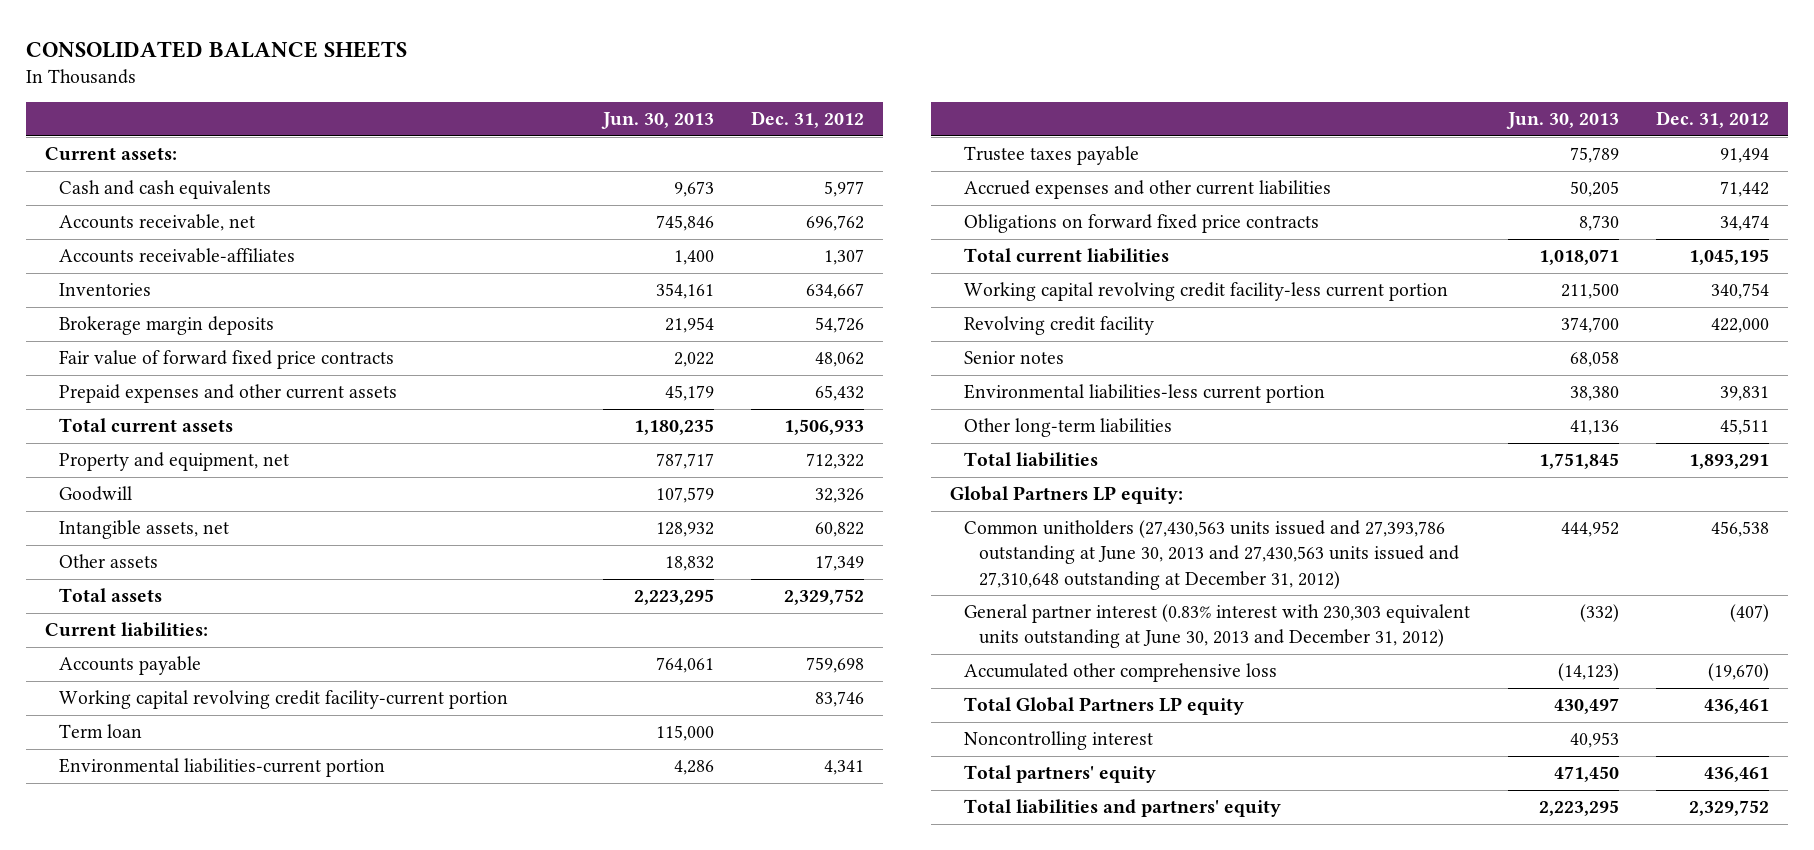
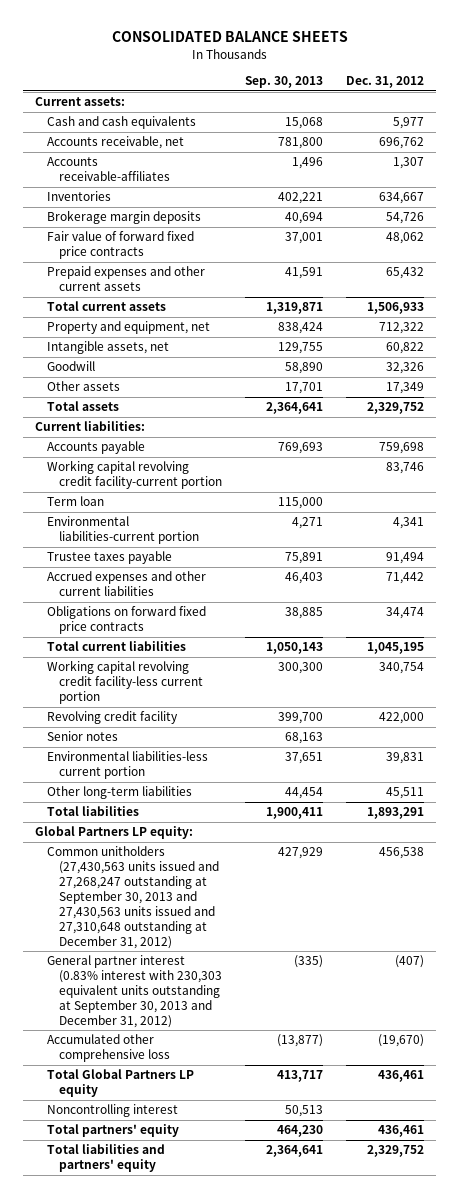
- | Jun. 30, 2013 | Dec. 31, 2012
+ | Sep. 30, 2013 | Dec. 31, 2012
moved down: Goodwill | 58,890 | 32,326
- Common unitholders (27,430,563 units issued and 27,393,786 outstanding at June 30, 2013 and 27,430,563 units issued and 27,310,648 outstanding at December 31, 2012) | 444,952 | 456,538
- General partner interest (0.83% interest with 230,303 equivalent units outstanding at June 30, 2013 and December 31, 2012) | (332) | (407)
+ Common unitholders (27,430,563 units issued and 27,268,247 outstanding at September 30, 2013 and 27,430,563 units issued and 27,310,648 outstanding at December 31, 2012) | 427,929 | 456,538
+ General partner interest (0.83% interest with 230,303 equivalent units outstanding at September 30, 2013 and December 31, 2012) | (335) | (407)

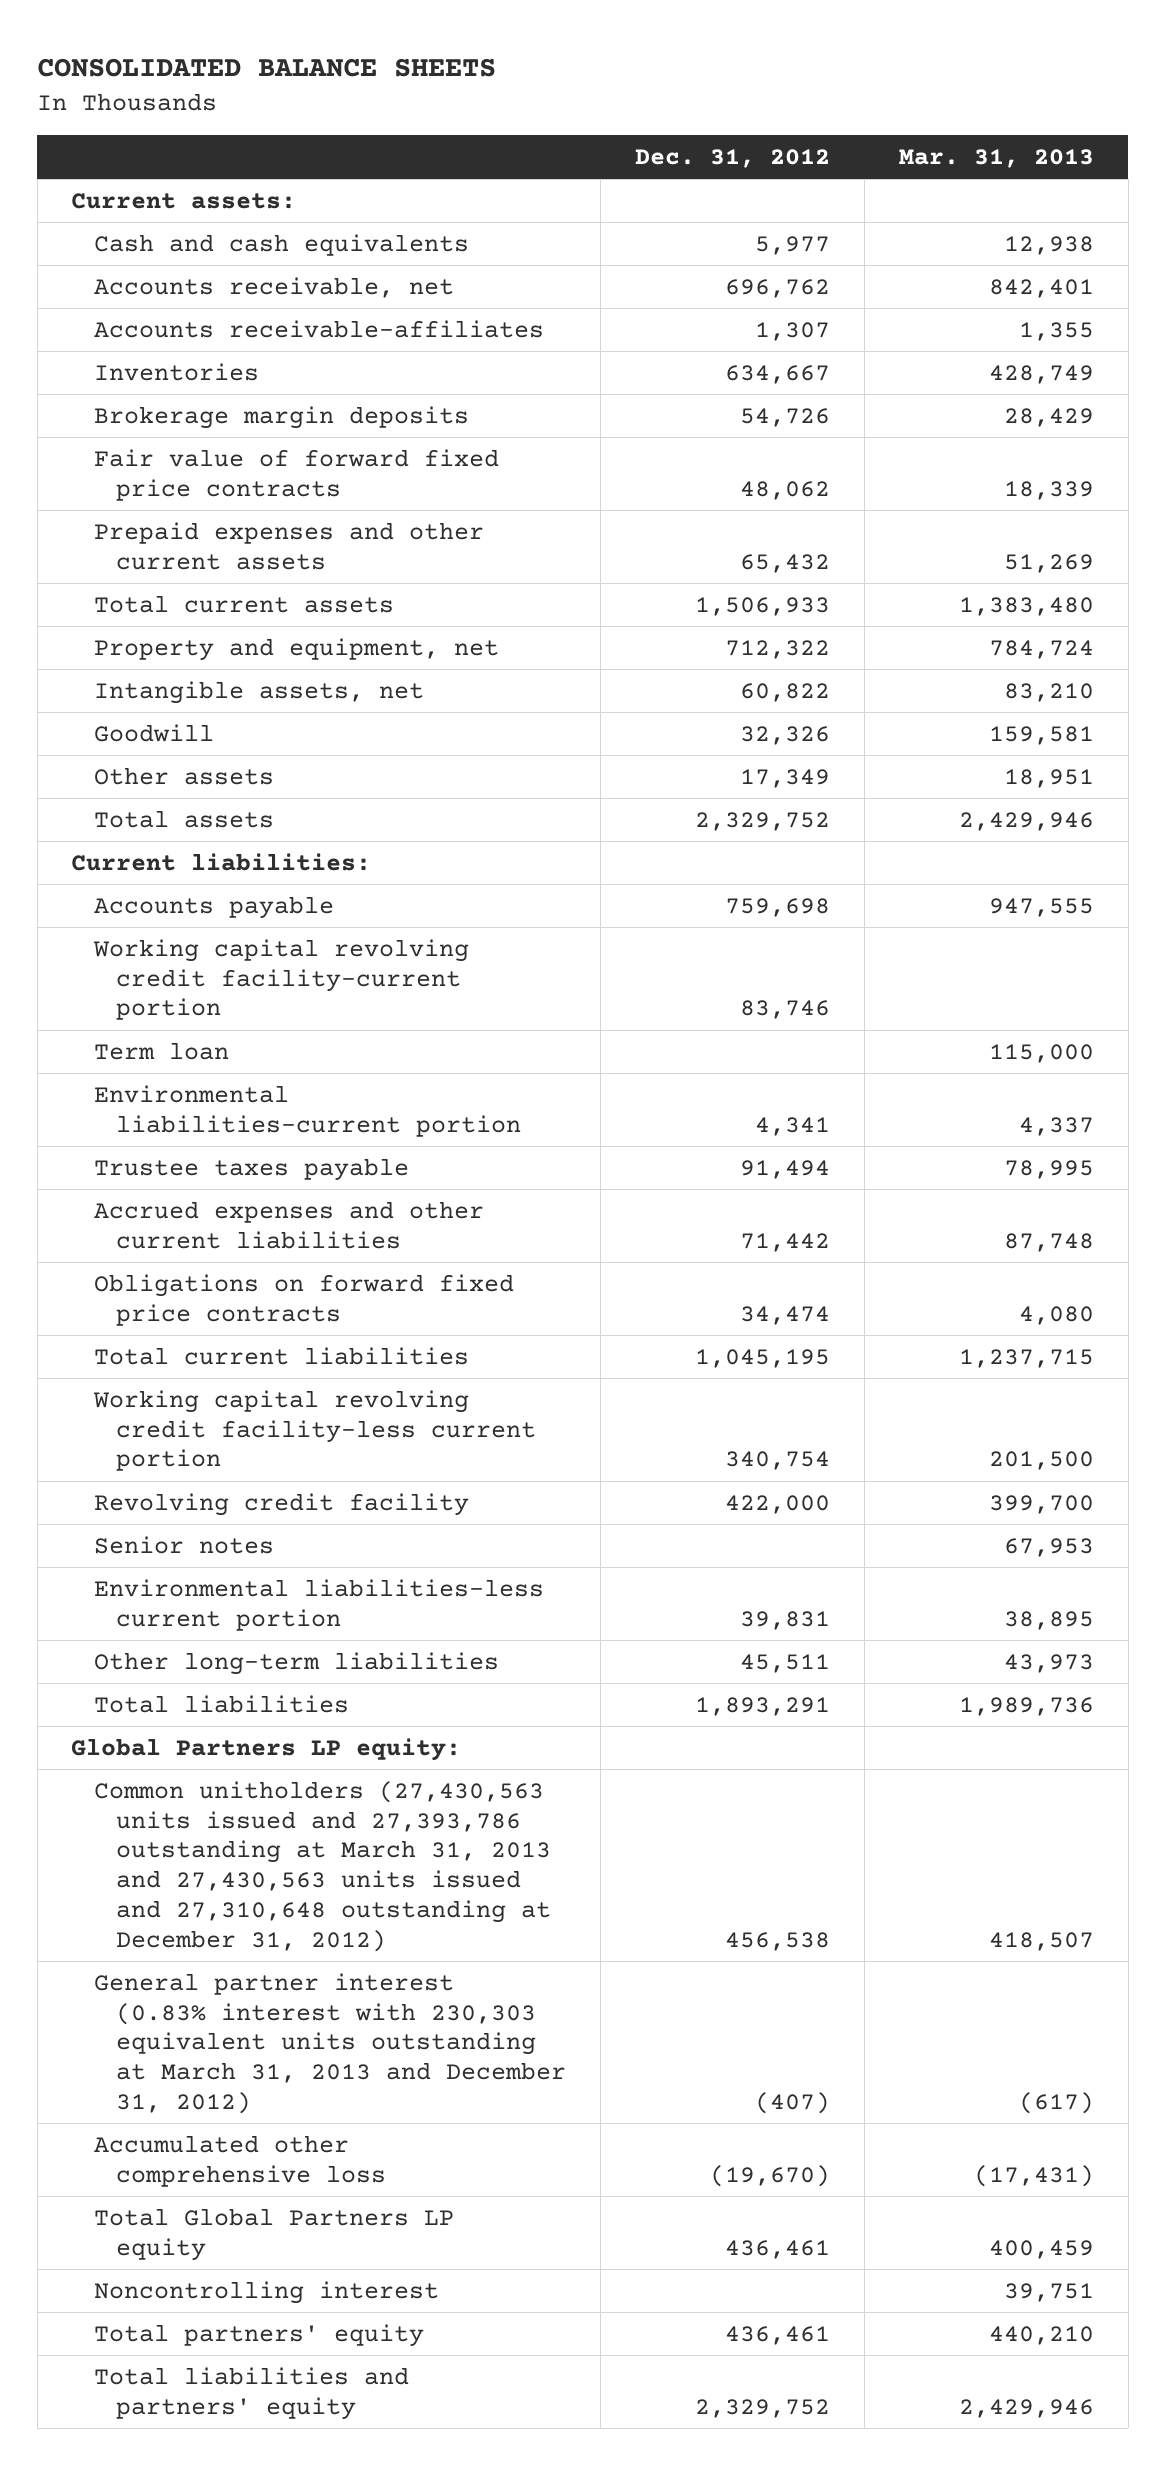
- | Sep. 30, 2013 | Dec. 31, 2012
+ | Dec. 31, 2012 | Mar. 31, 2013
- Common unitholders (27,430,563 units issued and 27,268,247 outstanding at September 30, 2013 and 27,430,563 units issued and 27,310,648 outstanding at December 31, 2012) | 427,929 | 456,538
- General partner interest (0.83% interest with 230,303 equivalent units outstanding at September 30, 2013 and December 31, 2012) | (335) | (407)
+ Common unitholders (27,430,563 units issued and 27,393,786 outstanding at March 31, 2013 and 27,430,563 units issued and 27,310,648 outstanding at December 31, 2012) | 456,538 | 418,507
+ General partner interest (0.83% interest with 230,303 equivalent units outstanding at March 31, 2013 and December 31, 2012) | (407) | (617)

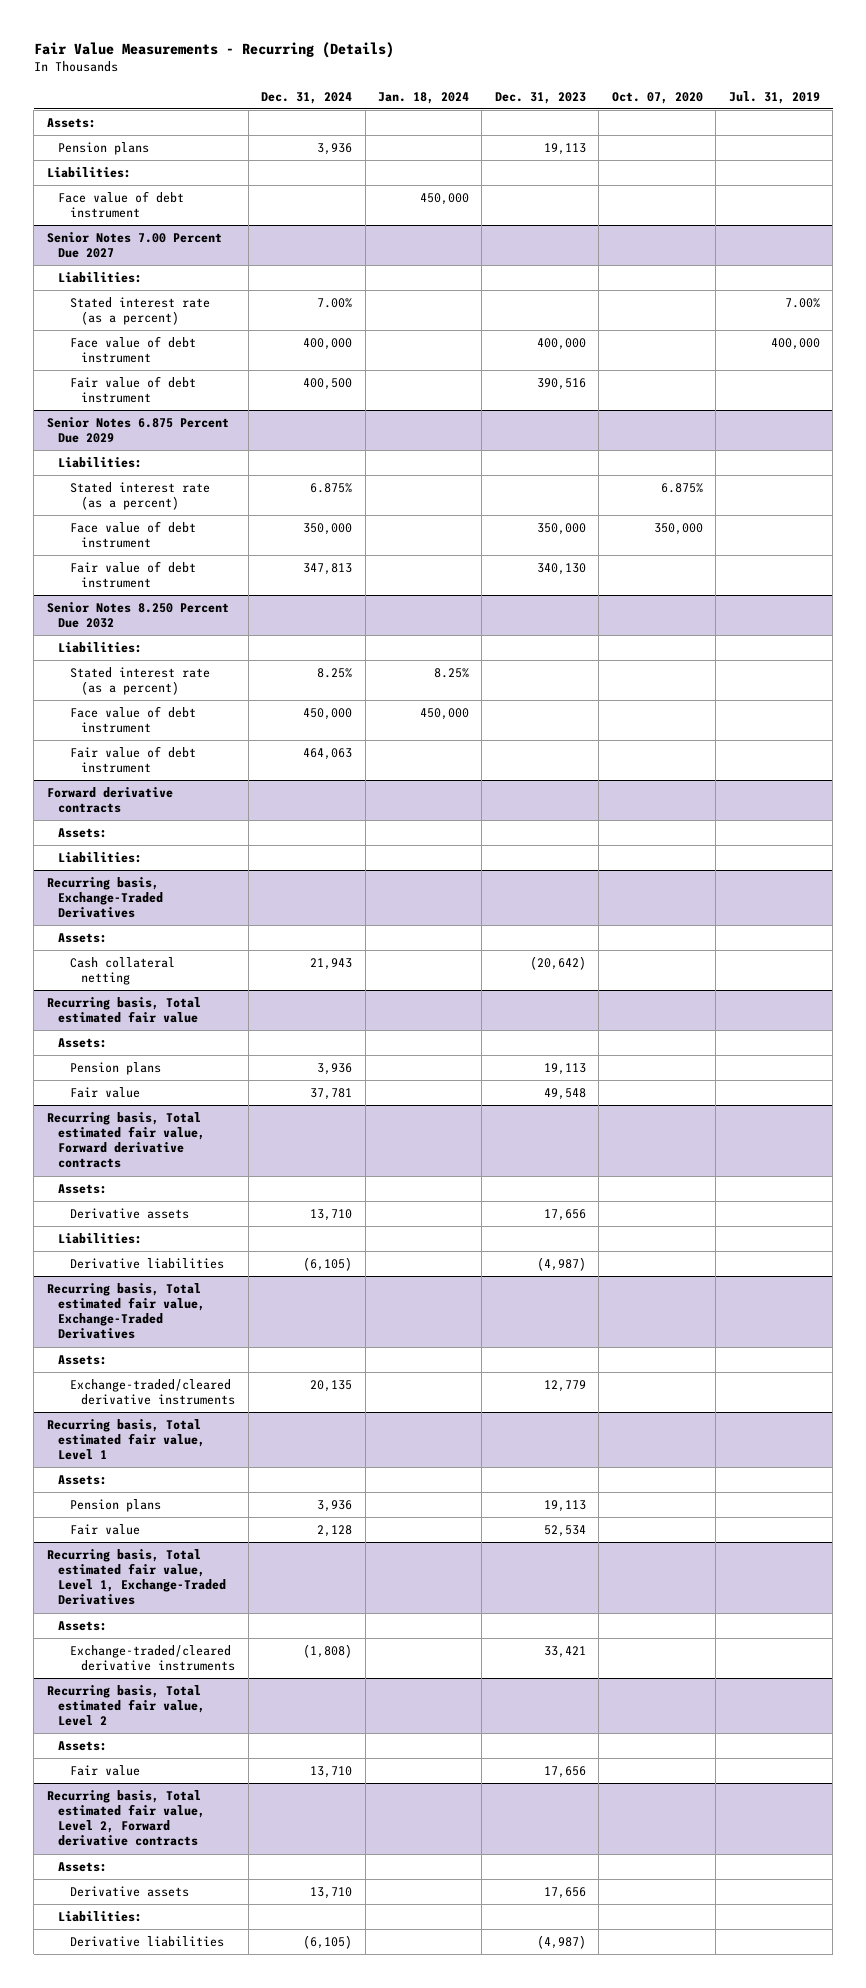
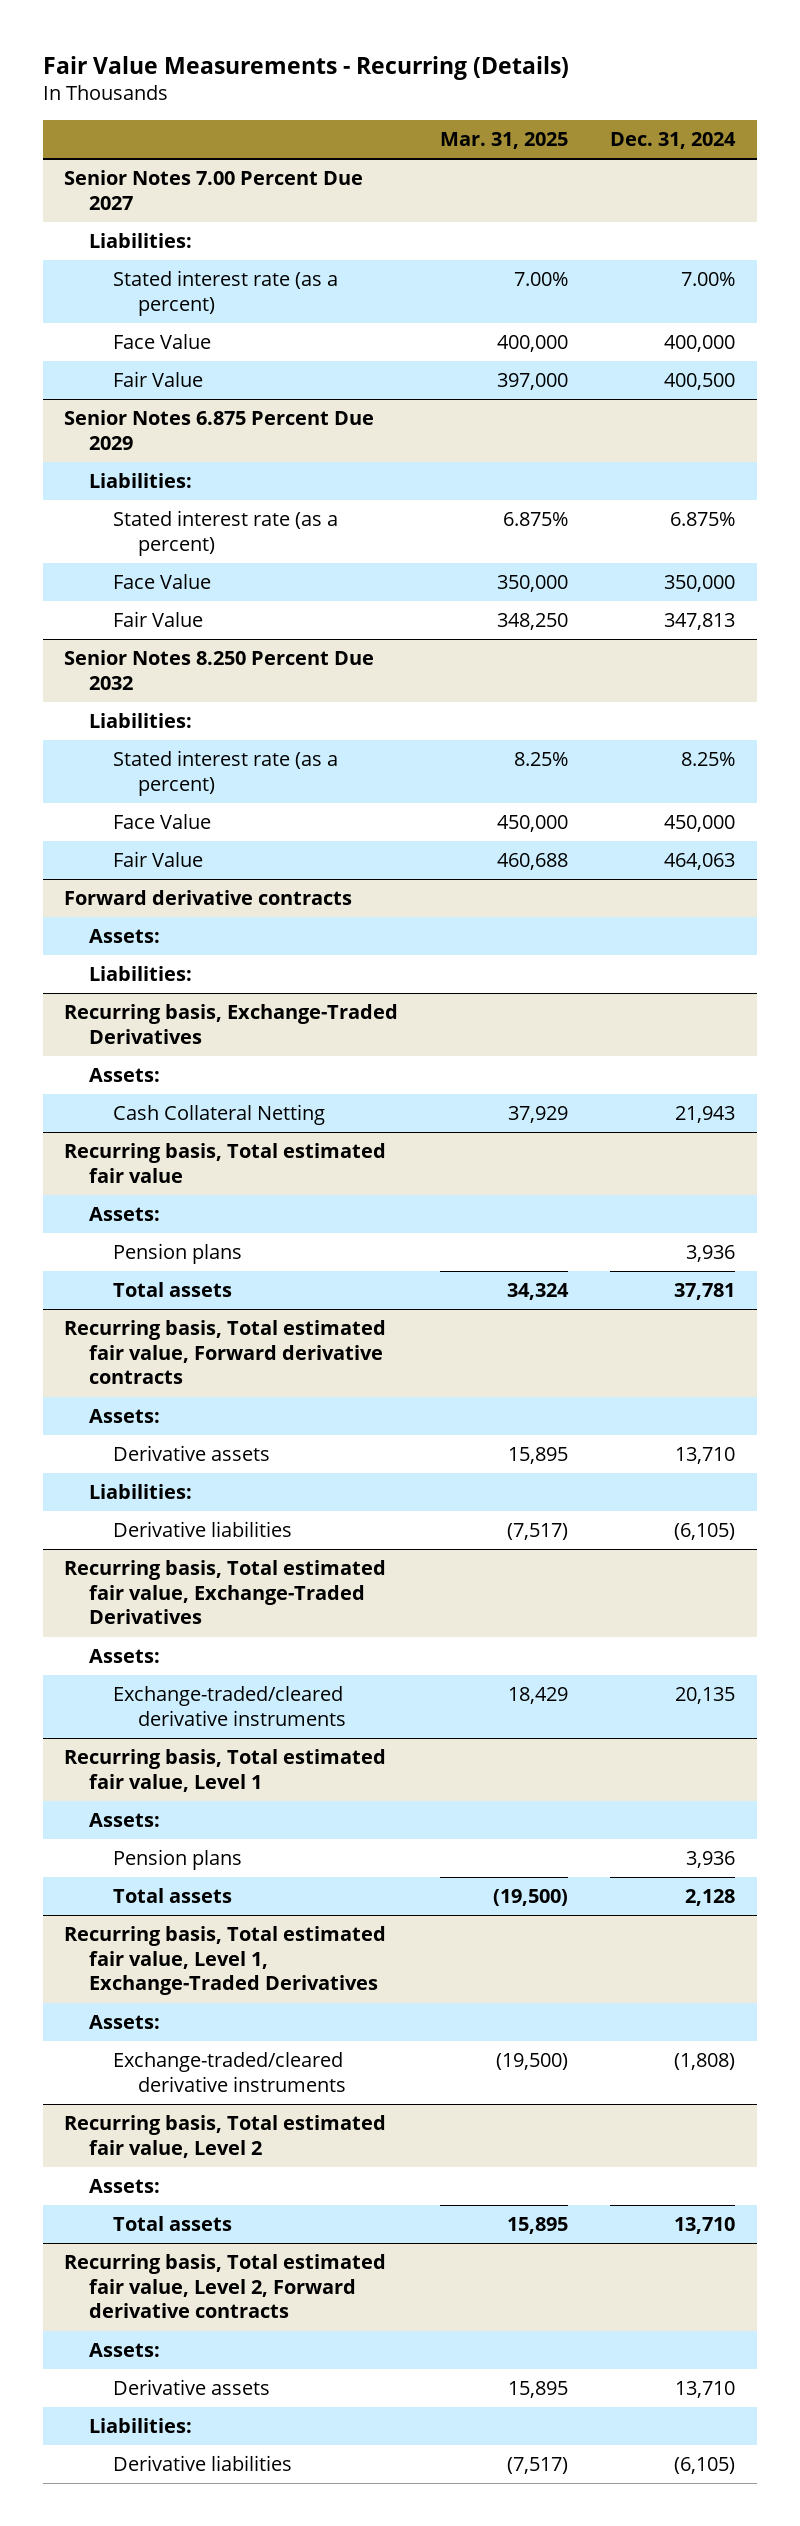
- | Dec. 31, 2024 | Jan. 18, 2024 | Dec. 31, 2023 | Oct. 07, 2020 | Jul. 31, 2019
+ | Mar. 31, 2025 | Dec. 31, 2024
- Assets:
- Pension plans | 3,936 | | 19,113 | |
- Liabilities:
- Face value of debt instrument | | 450,000 | | |
@ Senior Notes 7.00 Percent Due 2027
- Face value of debt instrument | 400,000 | | 400,000 | | 400,000
- Fair value of debt instrument | 400,500 | | 390,516 | |
+ Face Value | 400,000 | 400,000
+ Fair Value | 397,000 | 400,500
@ Senior Notes 6.875 Percent Due 2029
- Face value of debt instrument | 350,000 | | 350,000 | 350,000 |
- Fair value of debt instrument | 347,813 | | 340,130 | |
+ Face Value | 350,000 | 350,000
+ Fair Value | 348,250 | 347,813
@ Senior Notes 8.250 Percent Due 2032
- Face value of debt instrument | 450,000 | 450,000 | | |
- Fair value of debt instrument | 464,063 | | | |
+ Face Value | 450,000 | 450,000
+ Fair Value | 460,688 | 464,063
@ Recurring basis, Exchange-Traded Derivatives
- Cash collateral netting | 21,943 | | (20,642) | |
+ Cash Collateral Netting | 37,929 | 21,943
@ Recurring basis, Total estimated fair value
- Fair value | 37,781 | | 49,548 | |
+ Total assets | 34,324 | 37,781
@ Recurring basis, Total estimated fair value, Level 1
- Fair value | 2,128 | | 52,534 | |
+ Total assets | (19,500) | 2,128
@ Recurring basis, Total estimated fair value, Level 2
- Fair value | 13,710 | | 17,656 | |
+ Total assets | 15,895 | 13,710

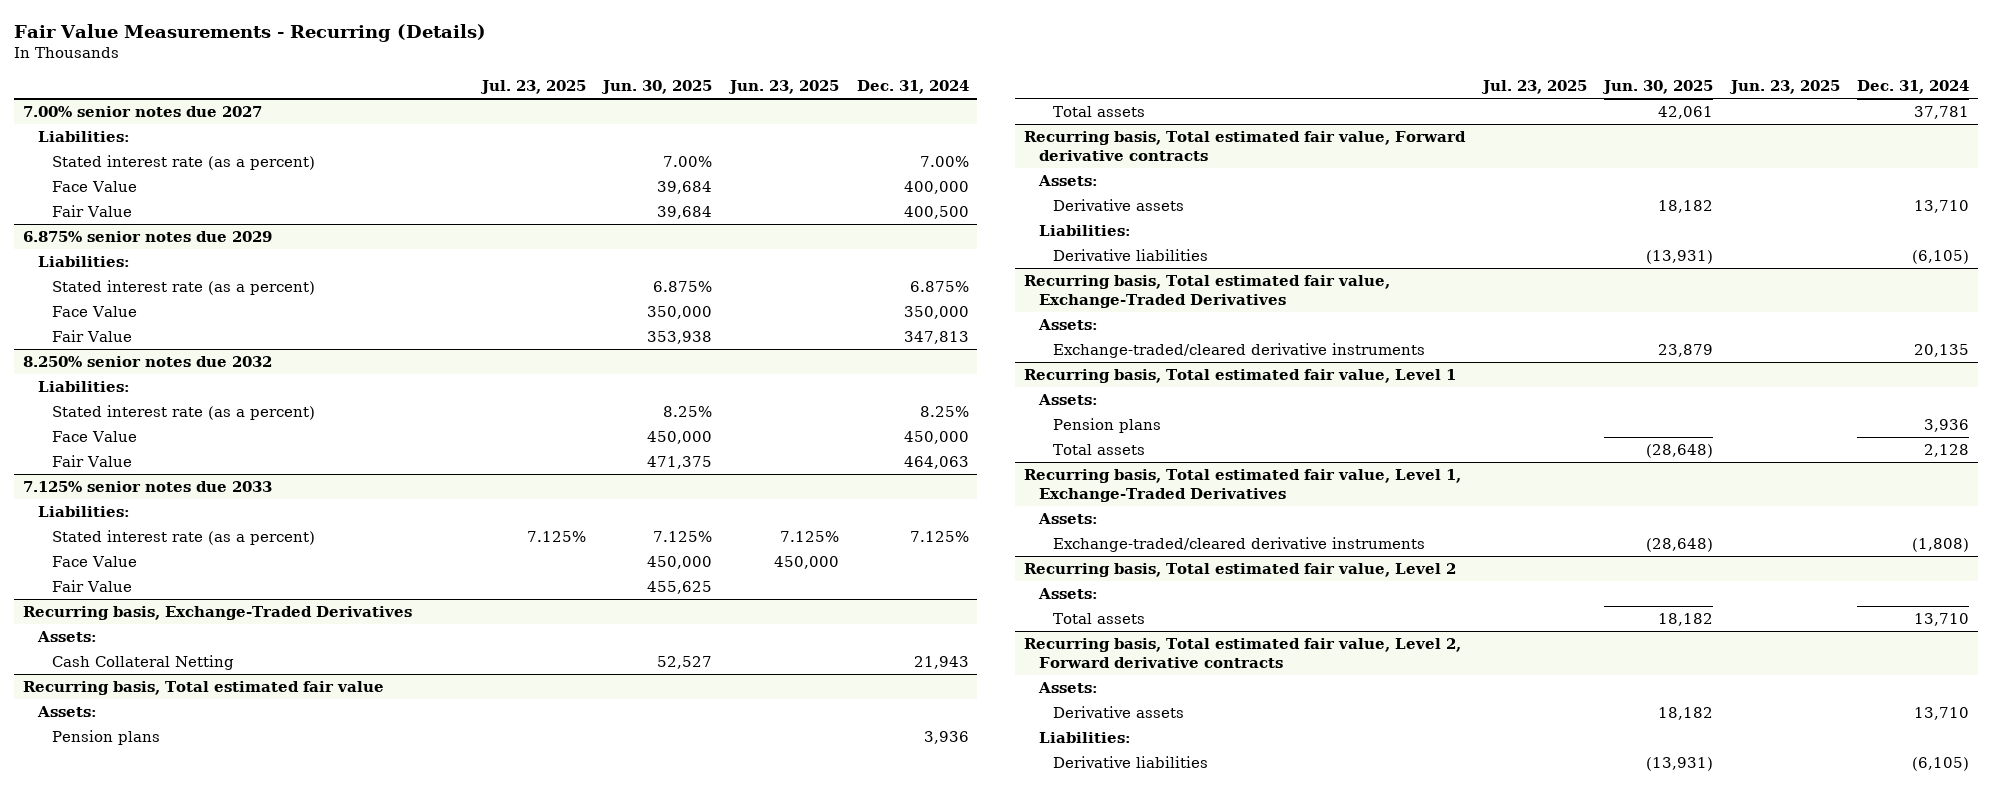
- | Mar. 31, 2025 | Dec. 31, 2024
+ | Jul. 23, 2025 | Jun. 30, 2025 | Jun. 23, 2025 | Dec. 31, 2024
- Senior Notes 7.00 Percent Due 2027
+ 7.00% senior notes due 2027
- Senior Notes 6.875 Percent Due 2029
+ 6.875% senior notes due 2029
- Senior Notes 8.250 Percent Due 2032
+ 8.250% senior notes due 2032
- Forward derivative contracts
- Assets:
+ 7.125% senior notes due 2033
+ Stated interest rate (as a percent) | 7.125% | 7.125% | 7.125% | 7.125%
+ Face Value | | 450,000 | 450,000 |
+ Fair Value | | 455,625 | |

